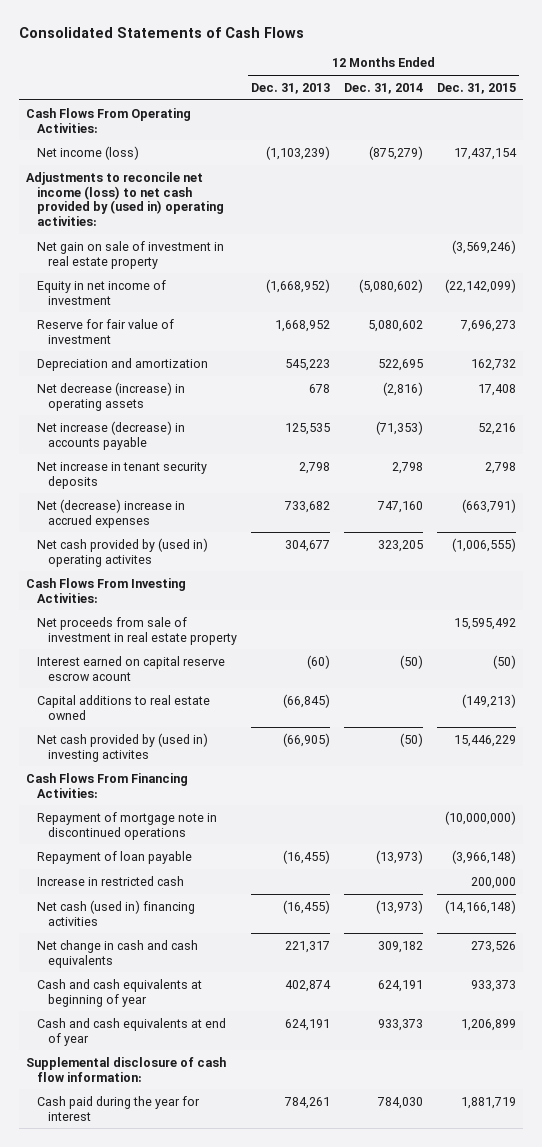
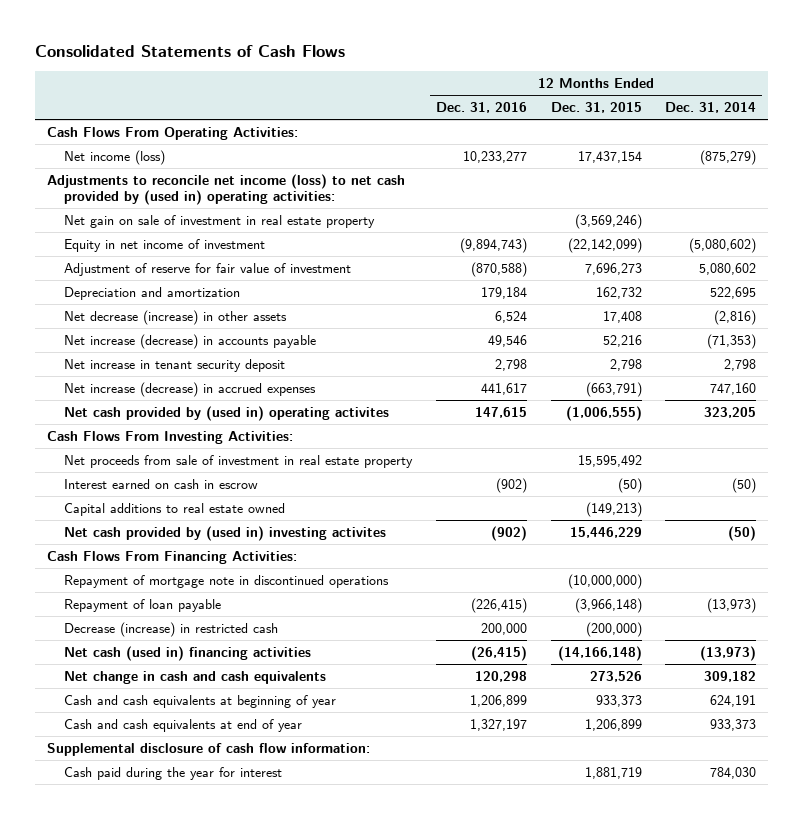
- | 12 Months Ended Dec. 31, 2013 | 12 Months Ended Dec. 31, 2014 | 12 Months Ended Dec. 31, 2015
+ | 12 Months Ended Dec. 31, 2016 | 12 Months Ended Dec. 31, 2015 | 12 Months Ended Dec. 31, 2014
- Reserve for fair value of investment | 1,668,952 | 5,080,602 | 7,696,273
+ Adjustment of reserve for fair value of investment | (870,588) | 7,696,273 | 5,080,602
- Net decrease (increase) in operating assets | 678 | (2,816) | 17,408
+ Net decrease (increase) in other assets | 6,524 | 17,408 | (2,816)
- Net increase in tenant security deposits | 2,798 | 2,798 | 2,798
- Net (decrease) increase in accrued expenses | 733,682 | 747,160 | (663,791)
+ Net increase in tenant security deposit | 2,798 | 2,798 | 2,798
+ Net increase (decrease) in accrued expenses | 441,617 | (663,791) | 747,160
- Interest earned on capital reserve escrow acount | (60) | (50) | (50)
+ Interest earned on cash in escrow | (902) | (50) | (50)
- Increase in restricted cash | | | 200,000
+ Decrease (increase) in restricted cash | 200,000 | (200,000) |

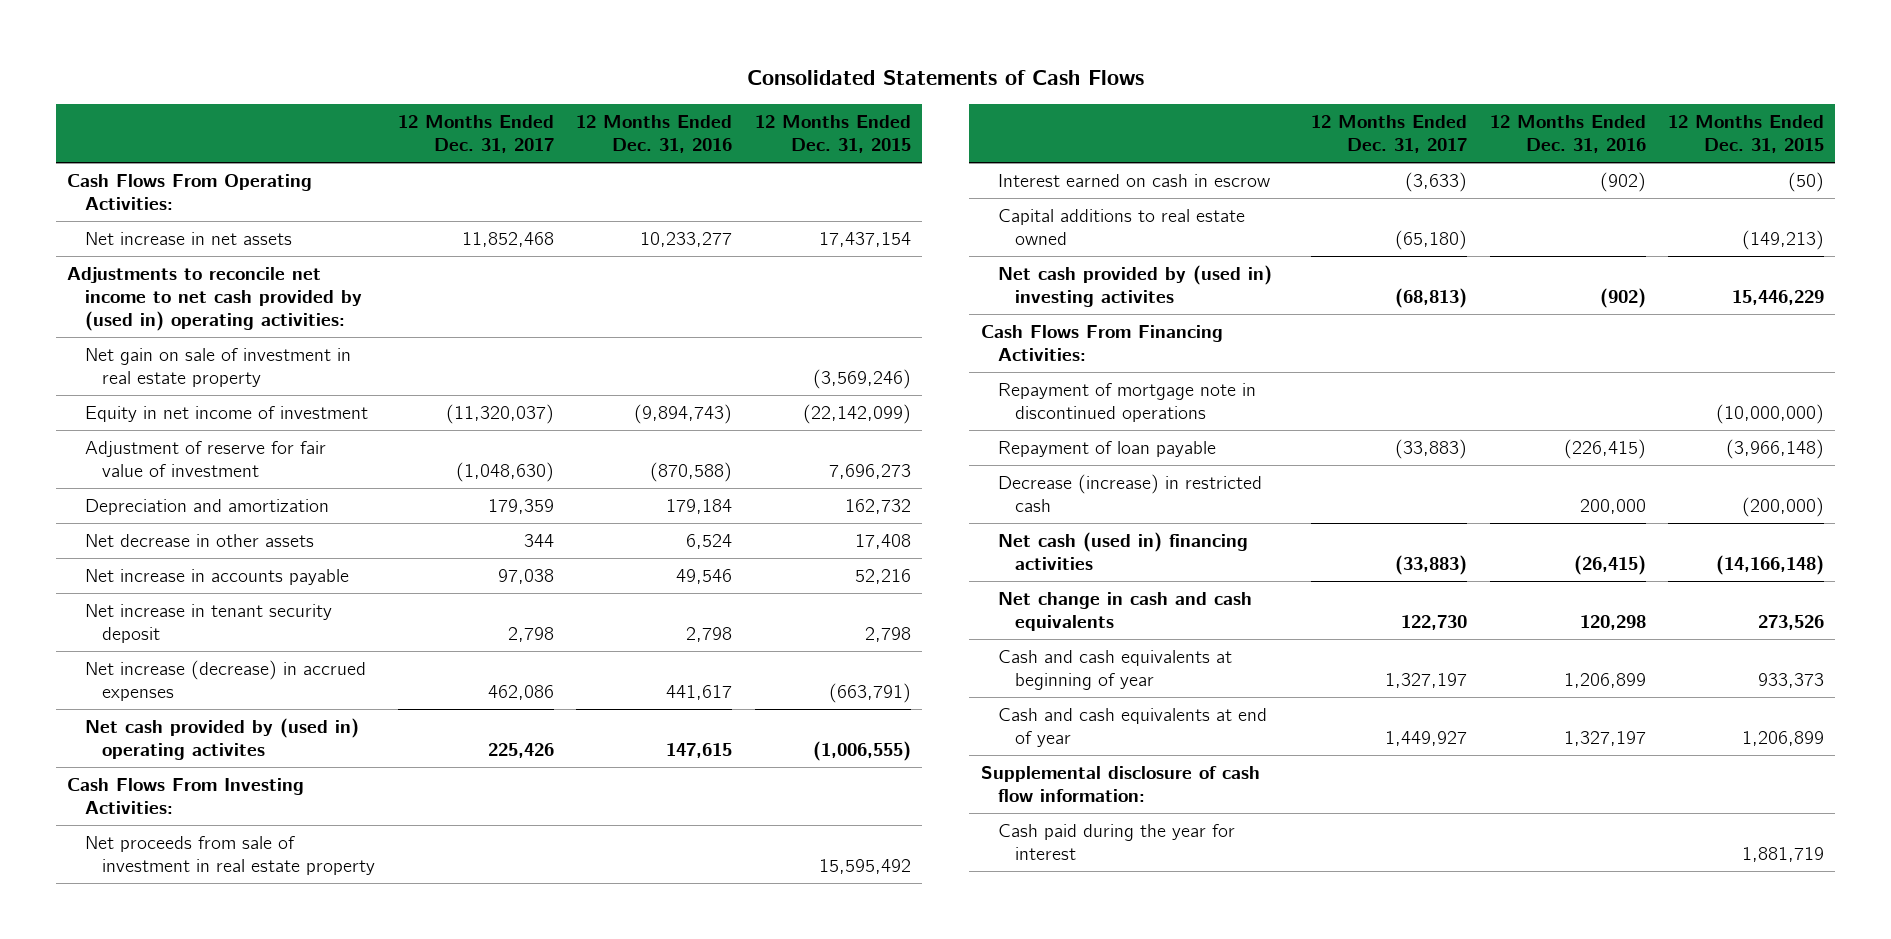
- | 12 Months Ended Dec. 31, 2016 | 12 Months Ended Dec. 31, 2015 | 12 Months Ended Dec. 31, 2014
+ | 12 Months Ended Dec. 31, 2017 | 12 Months Ended Dec. 31, 2016 | 12 Months Ended Dec. 31, 2015
- Net income (loss) | 10,233,277 | 17,437,154 | (875,279)
- Adjustments to reconcile net income (loss) to net cash provided by (used in) operating activities:
+ Net increase in net assets | 11,852,468 | 10,233,277 | 17,437,154
+ Adjustments to reconcile net income to net cash provided by (used in) operating activities:
- Net decrease (increase) in other assets | 6,524 | 17,408 | (2,816)
- Net increase (decrease) in accounts payable | 49,546 | 52,216 | (71,353)
+ Net decrease in other assets | 344 | 6,524 | 17,408
+ Net increase in accounts payable | 97,038 | 49,546 | 52,216

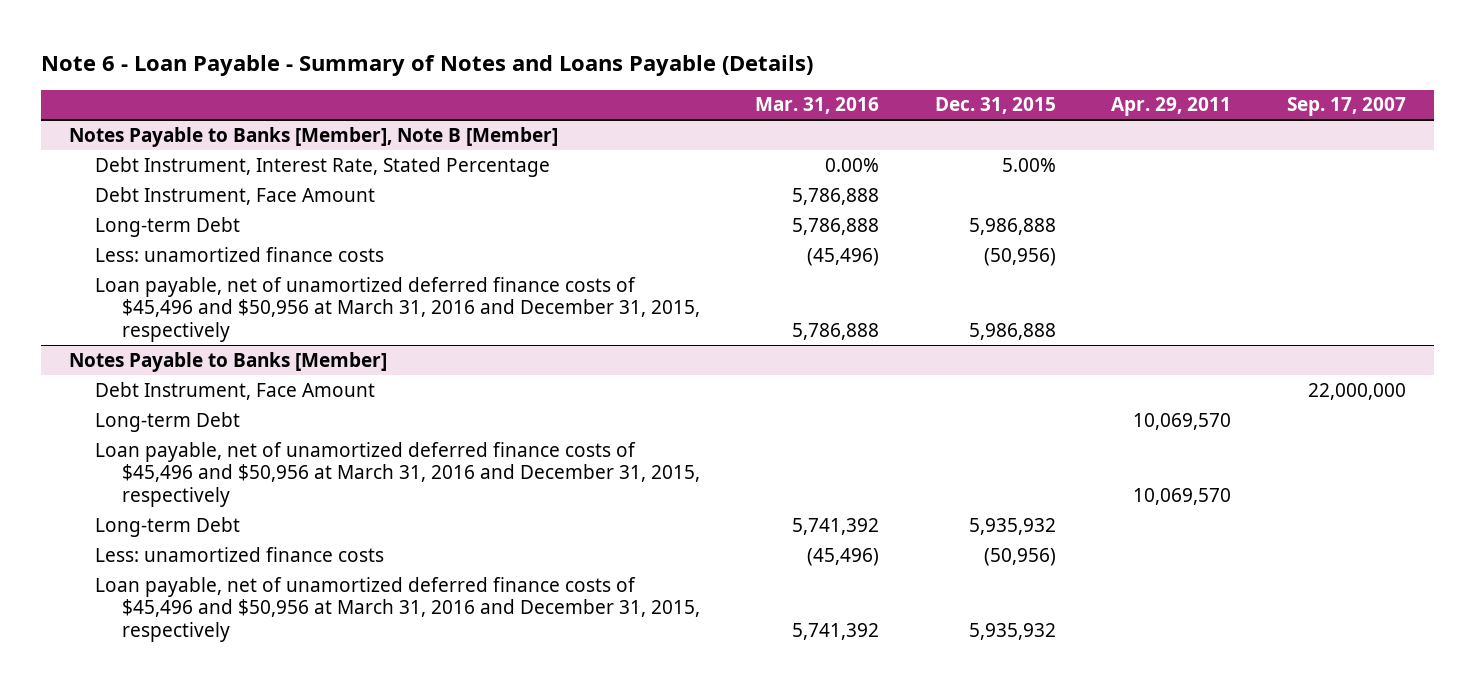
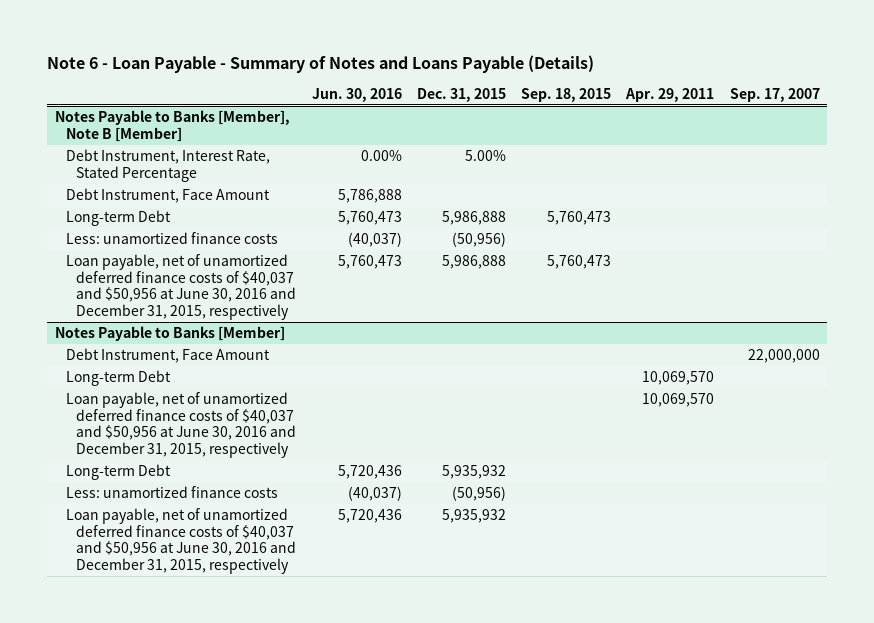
- | Mar. 31, 2016 | Dec. 31, 2015 | Apr. 29, 2011 | Sep. 17, 2007
+ | Jun. 30, 2016 | Dec. 31, 2015 | Sep. 18, 2015 | Apr. 29, 2011 | Sep. 17, 2007
@ Notes Payable to Banks [Member], Note B [Member]
- Loan payable, net of unamortized deferred finance costs of $45,496 and $50,956 at March 31, 2016 and December 31, 2015, respectively | 5,786,888 | 5,986,888 | |
+ Loan payable, net of unamortized deferred finance costs of $40,037 and $50,956 at June 30, 2016 and December 31, 2015, respectively | 5,760,473 | 5,986,888 | 5,760,473 | |
@ Notes Payable to Banks [Member]
- Loan payable, net of unamortized deferred finance costs of $45,496 and $50,956 at March 31, 2016 and December 31, 2015, respectively | | | 10,069,570 |
+ Loan payable, net of unamortized deferred finance costs of $40,037 and $50,956 at June 30, 2016 and December 31, 2015, respectively | | | | 10,069,570 |
- Loan payable, net of unamortized deferred finance costs of $45,496 and $50,956 at March 31, 2016 and December 31, 2015, respectively | 5,741,392 | 5,935,932 | |
+ Loan payable, net of unamortized deferred finance costs of $40,037 and $50,956 at June 30, 2016 and December 31, 2015, respectively | 5,720,436 | 5,935,932 | | |

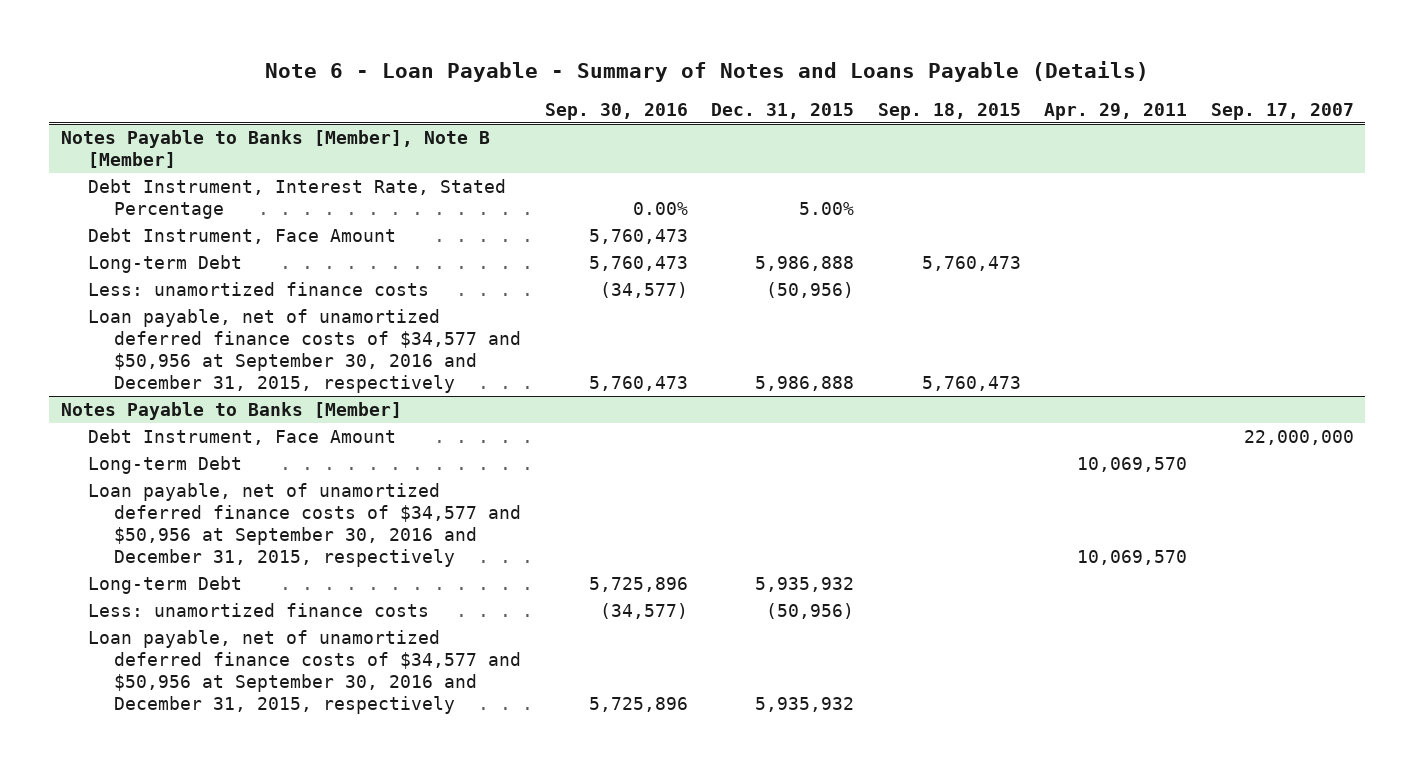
- | Jun. 30, 2016 | Dec. 31, 2015 | Sep. 18, 2015 | Apr. 29, 2011 | Sep. 17, 2007
+ | Sep. 30, 2016 | Dec. 31, 2015 | Sep. 18, 2015 | Apr. 29, 2011 | Sep. 17, 2007
@ Notes Payable to Banks [Member], Note B [Member]
- Loan payable, net of unamortized deferred finance costs of $40,037 and $50,956 at June 30, 2016 and December 31, 2015, respectively | 5,760,473 | 5,986,888 | 5,760,473 | |
+ Loan payable, net of unamortized deferred finance costs of $34,577 and $50,956 at September 30, 2016 and December 31, 2015, respectively | 5,760,473 | 5,986,888 | 5,760,473 | |
@ Notes Payable to Banks [Member]
- Loan payable, net of unamortized deferred finance costs of $40,037 and $50,956 at June 30, 2016 and December 31, 2015, respectively | | | | 10,069,570 |
+ Loan payable, net of unamortized deferred finance costs of $34,577 and $50,956 at September 30, 2016 and December 31, 2015, respectively | | | | 10,069,570 |
- Loan payable, net of unamortized deferred finance costs of $40,037 and $50,956 at June 30, 2016 and December 31, 2015, respectively | 5,720,436 | 5,935,932 | | |
+ Loan payable, net of unamortized deferred finance costs of $34,577 and $50,956 at September 30, 2016 and December 31, 2015, respectively | 5,725,896 | 5,935,932 | | |

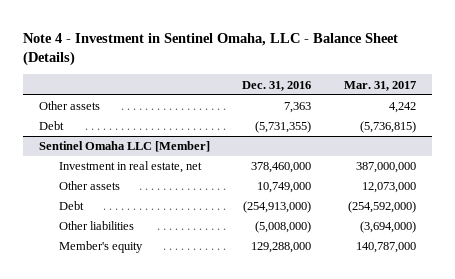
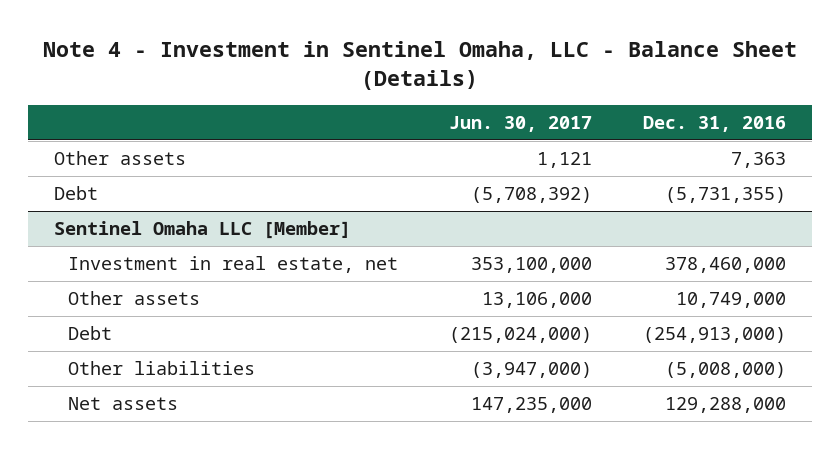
- | Dec. 31, 2016 | Mar. 31, 2017
+ | Jun. 30, 2017 | Dec. 31, 2016
@ Sentinel Omaha LLC [Member]
- Member's equity | 129,288,000 | 140,787,000
+ Net assets | 147,235,000 | 129,288,000

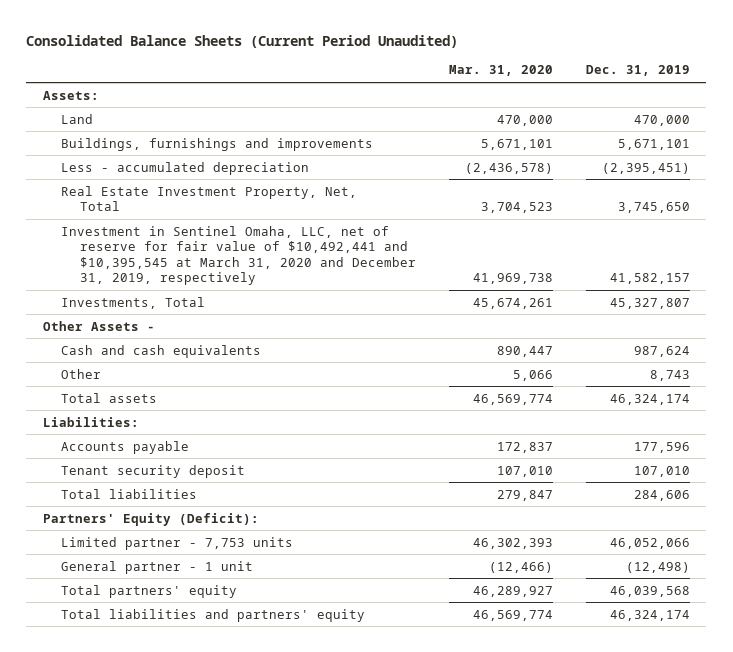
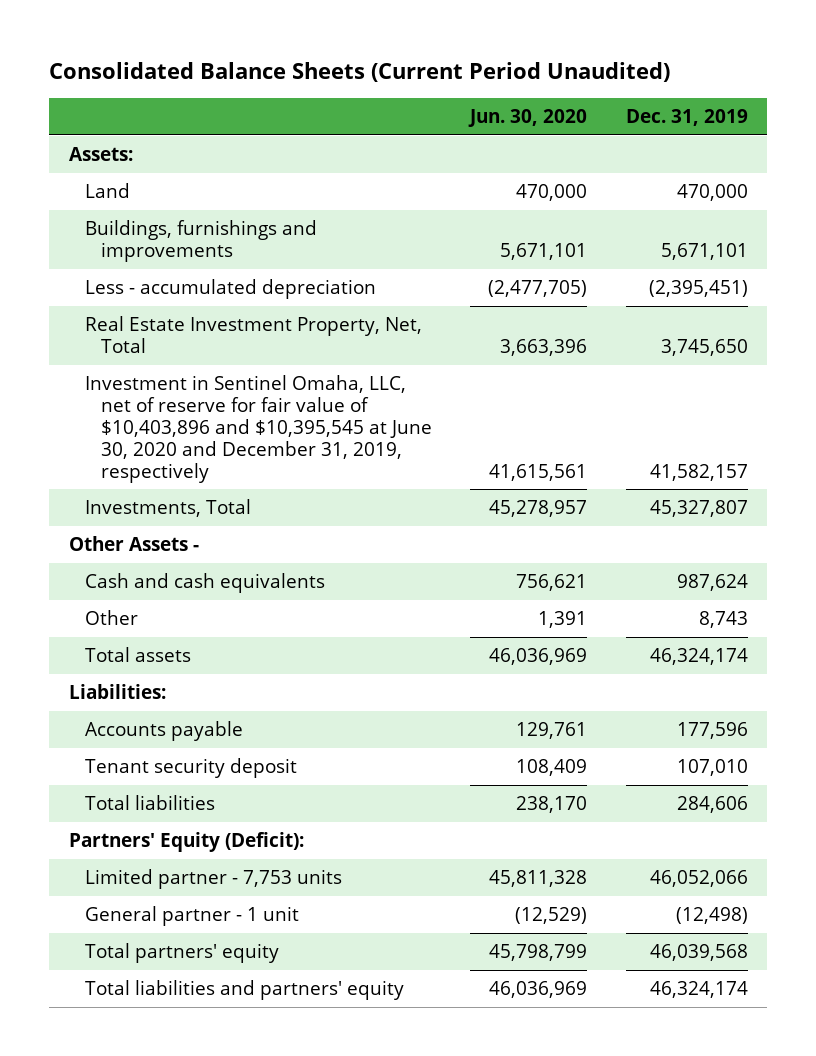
- | Mar. 31, 2020 | Dec. 31, 2019
+ | Jun. 30, 2020 | Dec. 31, 2019
- Investment in Sentinel Omaha, LLC, net of reserve for fair value of $10,492,441 and $10,395,545 at March 31, 2020 and December 31, 2019, respectively | 41,969,738 | 41,582,157
+ Investment in Sentinel Omaha, LLC, net of reserve for fair value of $10,403,896 and $10,395,545 at June 30, 2020 and December 31, 2019, respectively | 41,615,561 | 41,582,157

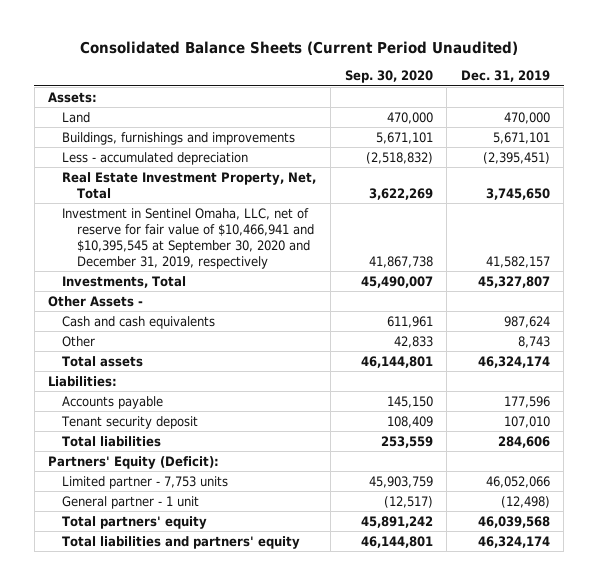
- | Jun. 30, 2020 | Dec. 31, 2019
+ | Sep. 30, 2020 | Dec. 31, 2019
- Investment in Sentinel Omaha, LLC, net of reserve for fair value of $10,403,896 and $10,395,545 at June 30, 2020 and December 31, 2019, respectively | 41,615,561 | 41,582,157
+ Investment in Sentinel Omaha, LLC, net of reserve for fair value of $10,466,941 and $10,395,545 at September 30, 2020 and December 31, 2019, respectively | 41,867,738 | 41,582,157

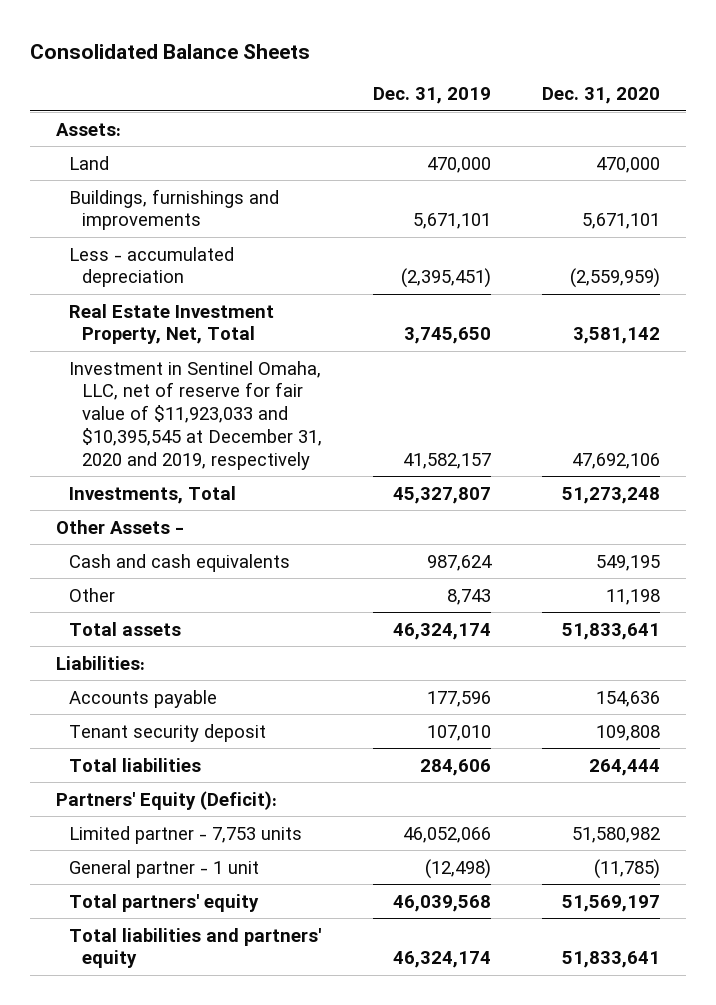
- Consolidated Balance Sheets (Current Period Unaudited)
+ Consolidated Balance Sheets
- | Sep. 30, 2020 | Dec. 31, 2019
+ | Dec. 31, 2019 | Dec. 31, 2020
- Investment in Sentinel Omaha, LLC, net of reserve for fair value of $10,466,941 and $10,395,545 at September 30, 2020 and December 31, 2019, respectively | 41,867,738 | 41,582,157
+ Investment in Sentinel Omaha, LLC, net of reserve for fair value of $11,923,033 and $10,395,545 at December 31, 2020 and 2019, respectively | 41,582,157 | 47,692,106

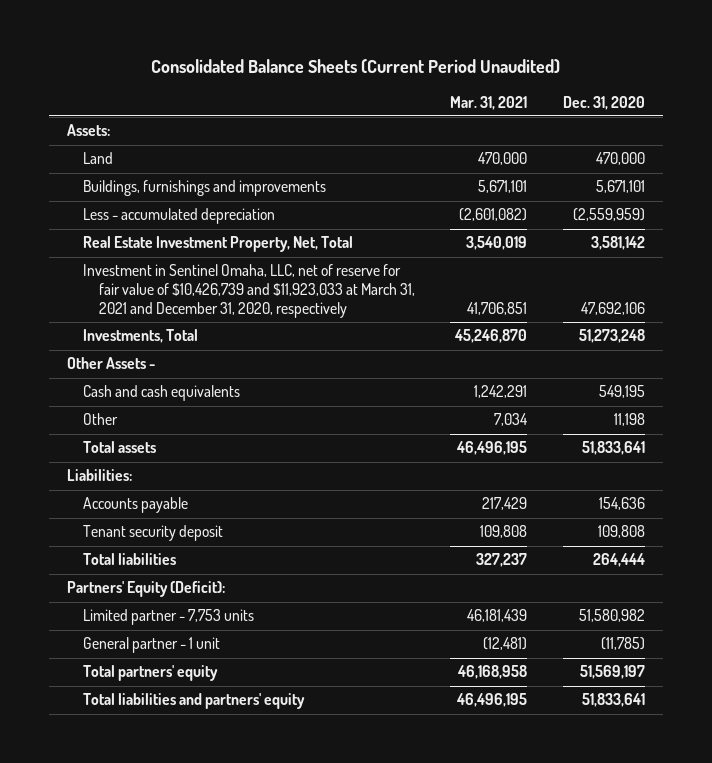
- Consolidated Balance Sheets
+ Consolidated Balance Sheets (Current Period Unaudited)
- | Dec. 31, 2019 | Dec. 31, 2020
+ | Mar. 31, 2021 | Dec. 31, 2020
- Investment in Sentinel Omaha, LLC, net of reserve for fair value of $11,923,033 and $10,395,545 at December 31, 2020 and 2019, respectively | 41,582,157 | 47,692,106
+ Investment in Sentinel Omaha, LLC, net of reserve for fair value of $10,426,739 and $11,923,033 at March 31, 2021 and December 31, 2020, respectively | 41,706,851 | 47,692,106

